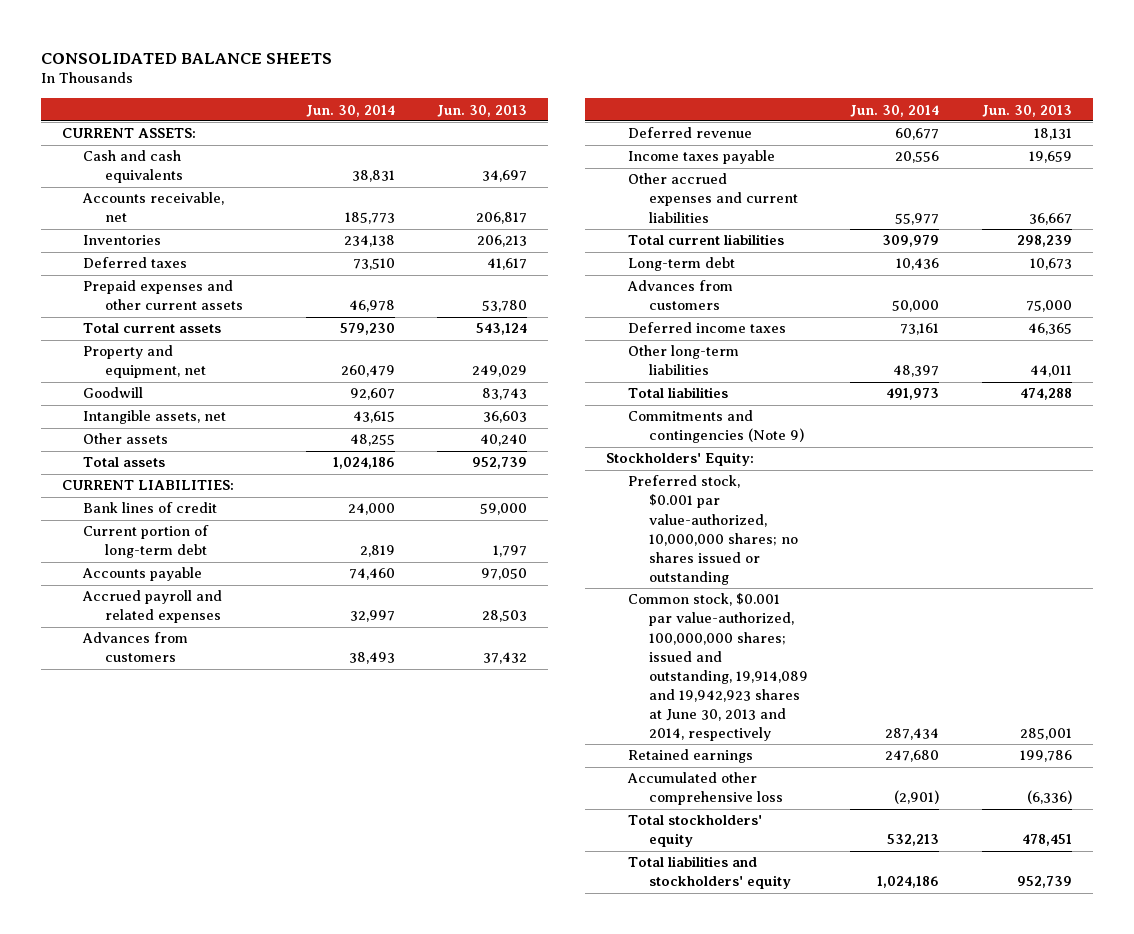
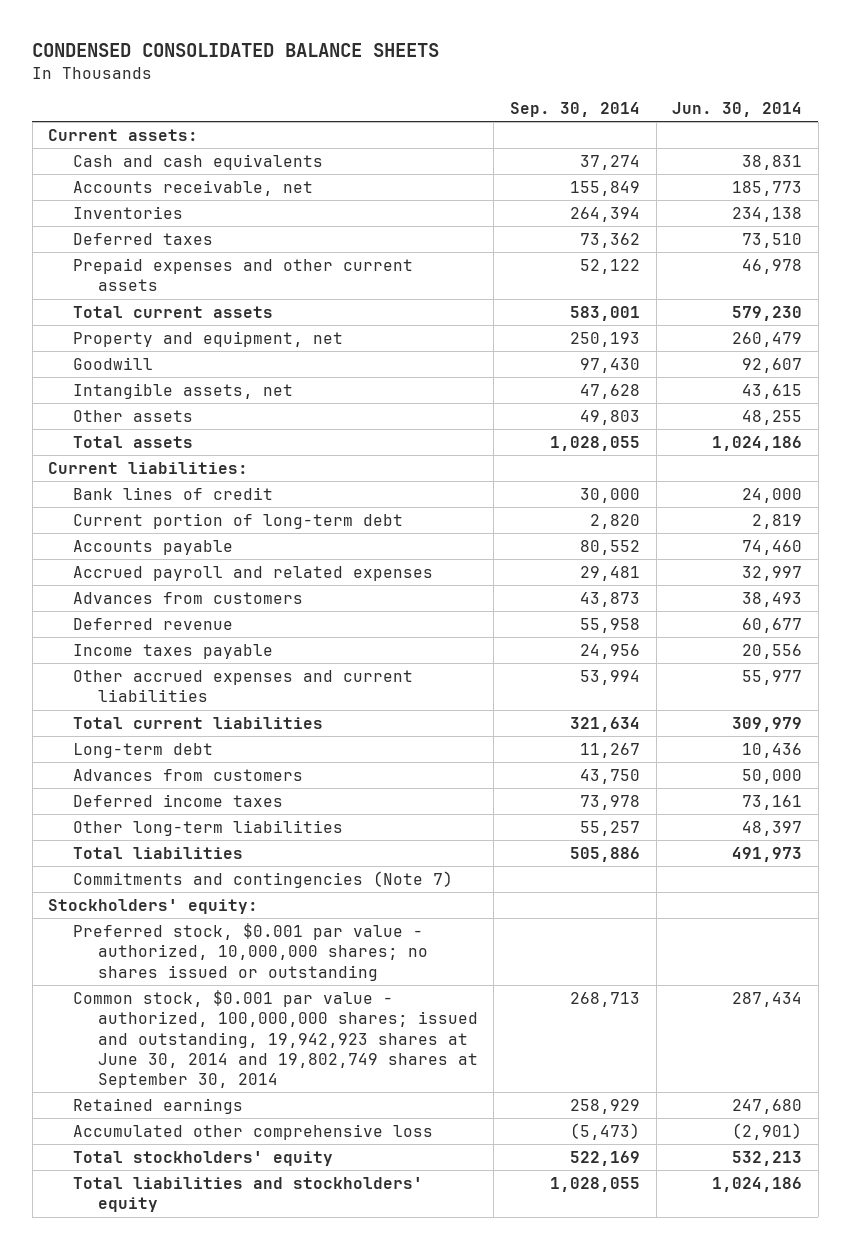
- CONSOLIDATED BALANCE SHEETS
+ CONDENSED CONSOLIDATED BALANCE SHEETS
- | Jun. 30, 2014 | Jun. 30, 2013
+ | Sep. 30, 2014 | Jun. 30, 2014
- CURRENT ASSETS:
+ Current assets:
- CURRENT LIABILITIES:
+ Current liabilities:
- Commitments and contingencies (Note 9)
- Stockholders' Equity:
- Preferred stock, $0.001 par value-authorized, 10,000,000 shares; no shares issued or outstanding
- Common stock, $0.001 par value-authorized, 100,000,000 shares; issued and outstanding, 19,914,089 and 19,942,923 shares at June 30, 2013 and 2014, respectively | 287,434 | 285,001
+ Commitments and contingencies (Note 7)
+ Stockholders' equity:
+ Preferred stock, $0.001 par value - authorized, 10,000,000 shares; no shares issued or outstanding
+ Common stock, $0.001 par value - authorized, 100,000,000 shares; issued and outstanding, 19,942,923 shares at June 30, 2014 and 19,802,749 shares at September 30, 2014 | 268,713 | 287,434

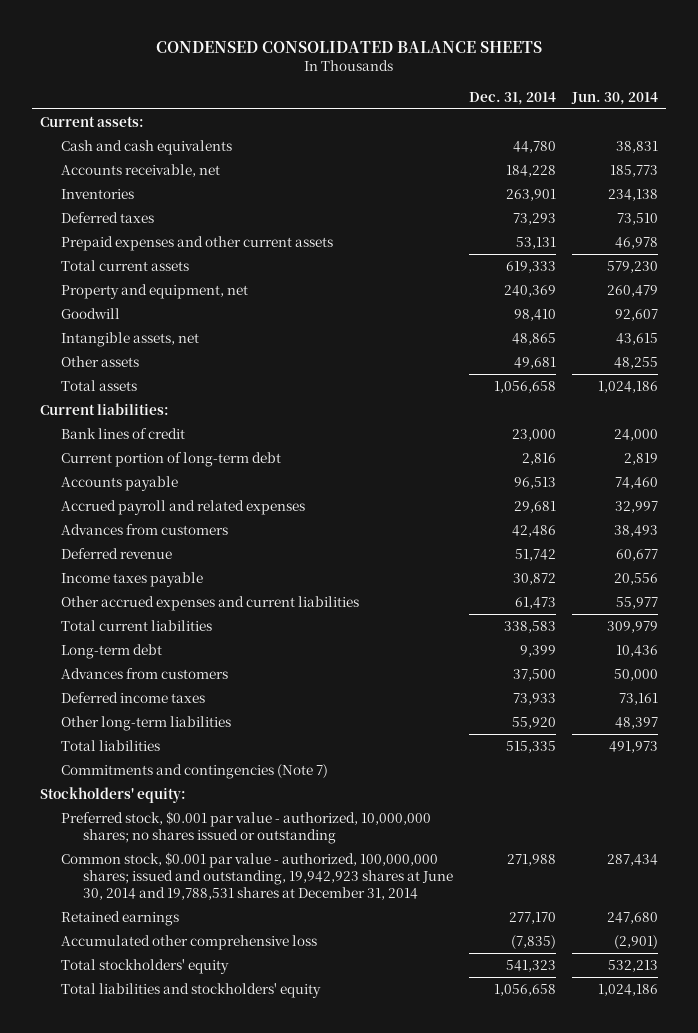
- | Sep. 30, 2014 | Jun. 30, 2014
+ | Dec. 31, 2014 | Jun. 30, 2014
- Common stock, $0.001 par value - authorized, 100,000,000 shares; issued and outstanding, 19,942,923 shares at June 30, 2014 and 19,802,749 shares at September 30, 2014 | 268,713 | 287,434
+ Common stock, $0.001 par value - authorized, 100,000,000 shares; issued and outstanding, 19,942,923 shares at June 30, 2014 and 19,788,531 shares at December 31, 2014 | 271,988 | 287,434

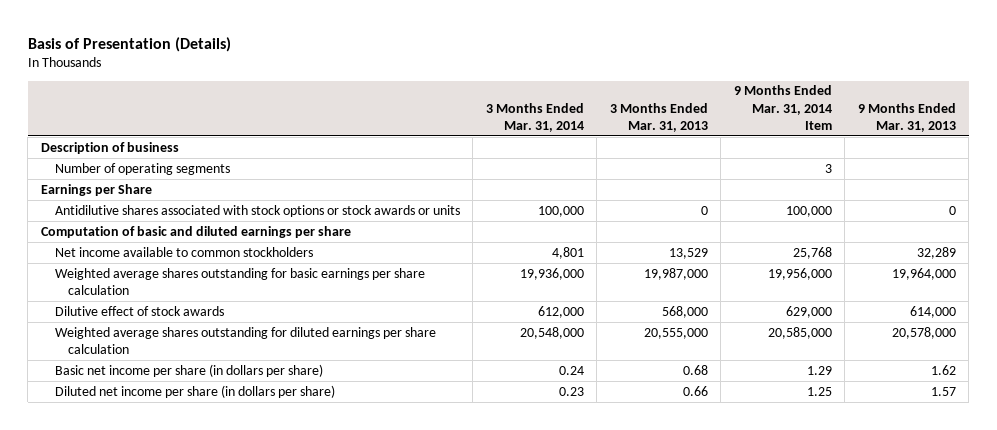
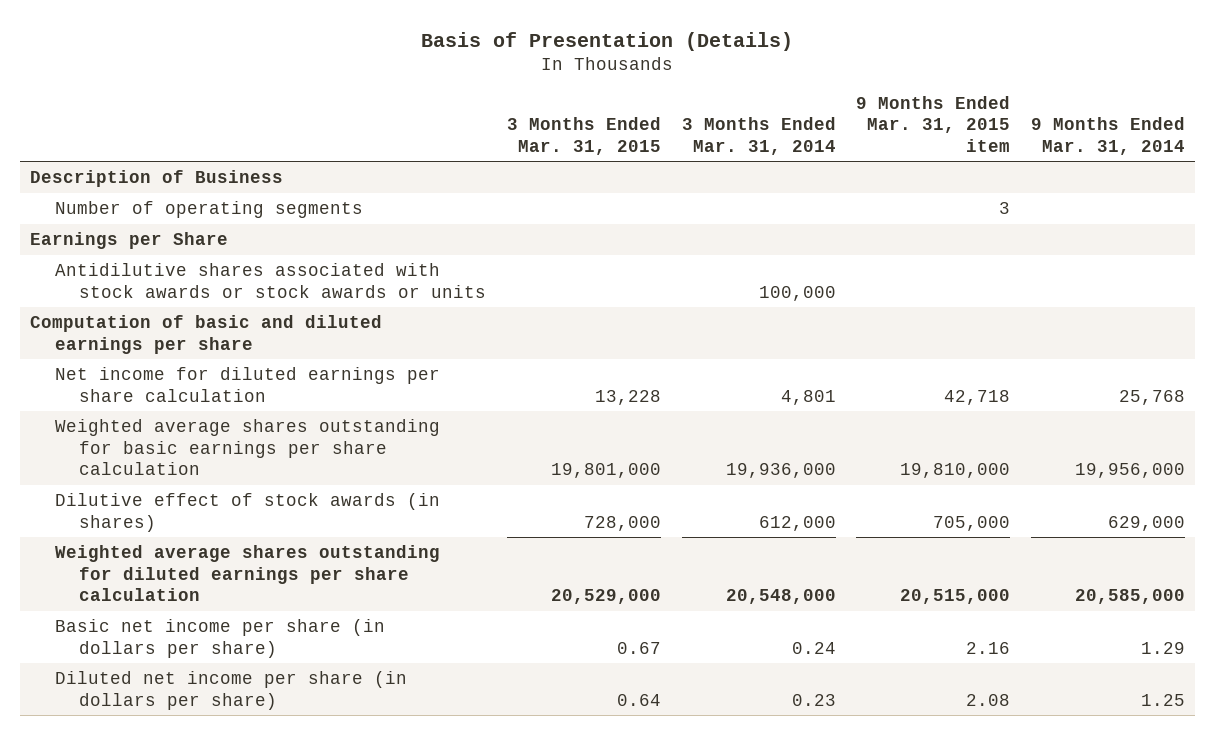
- | 3 Months Ended Mar. 31, 2014 | 3 Months Ended Mar. 31, 2013 | 9 Months Ended Mar. 31, 2014 Item | 9 Months Ended Mar. 31, 2013
+ | 3 Months Ended Mar. 31, 2015 | 3 Months Ended Mar. 31, 2014 | 9 Months Ended Mar. 31, 2015 item | 9 Months Ended Mar. 31, 2014
- Description of business
+ Description of Business
- Antidilutive shares associated with stock options or stock awards or units | 100,000 | 0 | 100,000 | 0
+ Antidilutive shares associated with stock awards or stock awards or units | | 100,000 | |
- Net income available to common stockholders | 4,801 | 13,529 | 25,768 | 32,289
+ Net income for diluted earnings per share calculation | 13,228 | 4,801 | 42,718 | 25,768
- Dilutive effect of stock awards | 612,000 | 568,000 | 629,000 | 614,000
+ Dilutive effect of stock awards (in shares) | 728,000 | 612,000 | 705,000 | 629,000

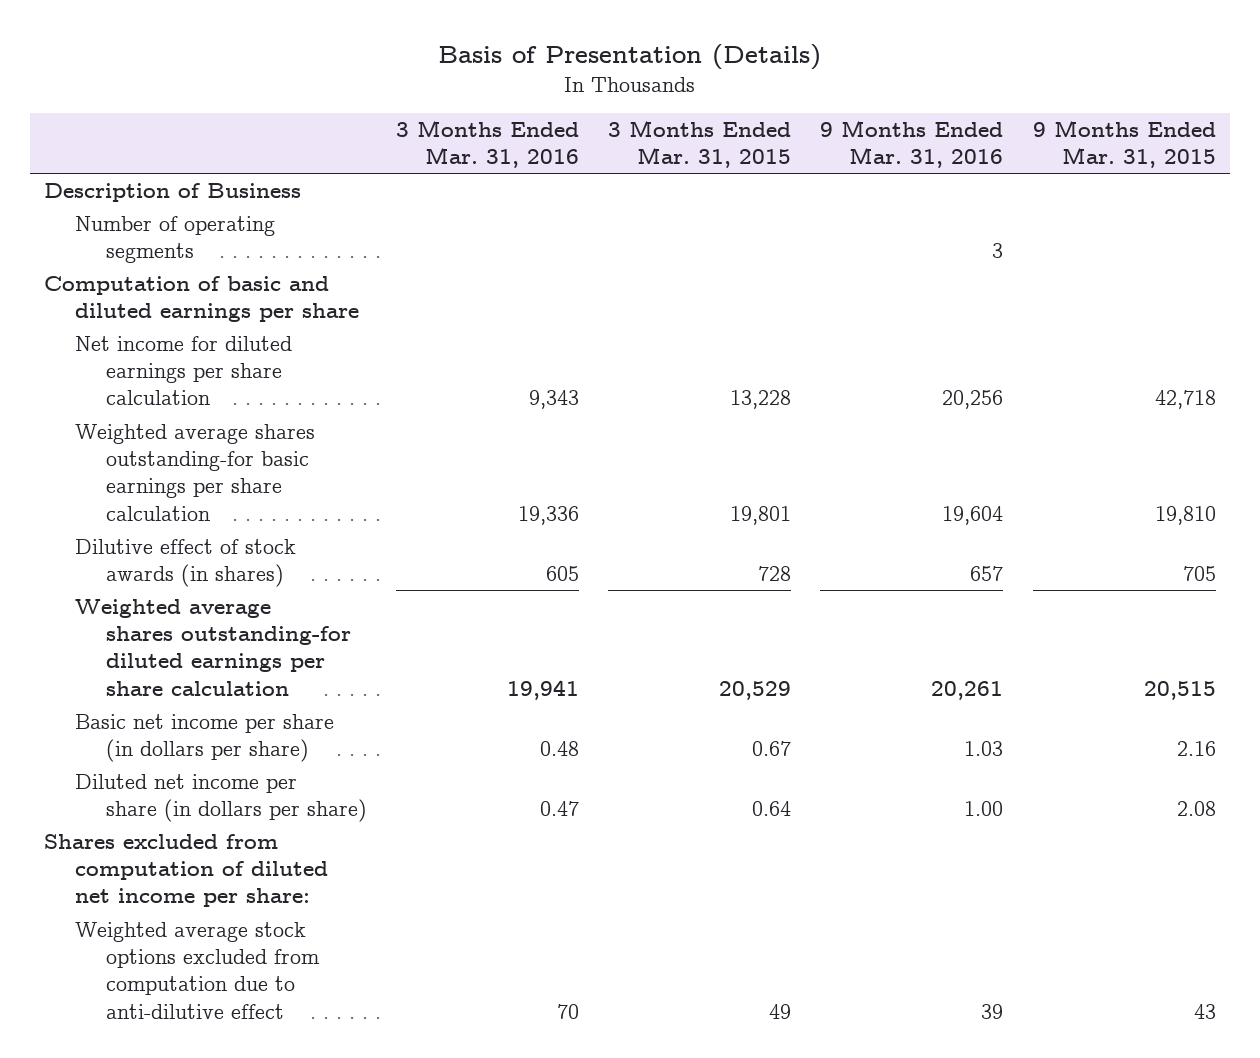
- | 3 Months Ended Mar. 31, 2015 | 3 Months Ended Mar. 31, 2014 | 9 Months Ended Mar. 31, 2015 item | 9 Months Ended Mar. 31, 2014
+ | 3 Months Ended Mar. 31, 2016 | 3 Months Ended Mar. 31, 2015 | 9 Months Ended Mar. 31, 2016 | 9 Months Ended Mar. 31, 2015
- Earnings per Share
- Antidilutive shares associated with stock awards or stock awards or units | | 100,000 | |
- Weighted average shares outstanding for basic earnings per share calculation | 19,801,000 | 19,936,000 | 19,810,000 | 19,956,000
- Dilutive effect of stock awards (in shares) | 728,000 | 612,000 | 705,000 | 629,000
- Weighted average shares outstanding for diluted earnings per share calculation | 20,529,000 | 20,548,000 | 20,515,000 | 20,585,000
+ Weighted average shares outstanding-for basic earnings per share calculation | 19,336 | 19,801 | 19,604 | 19,810
+ Dilutive effect of stock awards (in shares) | 605 | 728 | 657 | 705
+ Weighted average shares outstanding-for diluted earnings per share calculation | 19,941 | 20,529 | 20,261 | 20,515
+ Shares excluded from computation of diluted net income per share:
+ Weighted average stock options excluded from computation due to anti-dilutive effect | 70 | 49 | 39 | 43

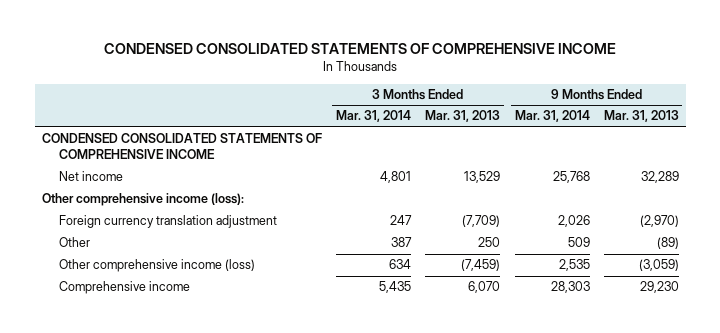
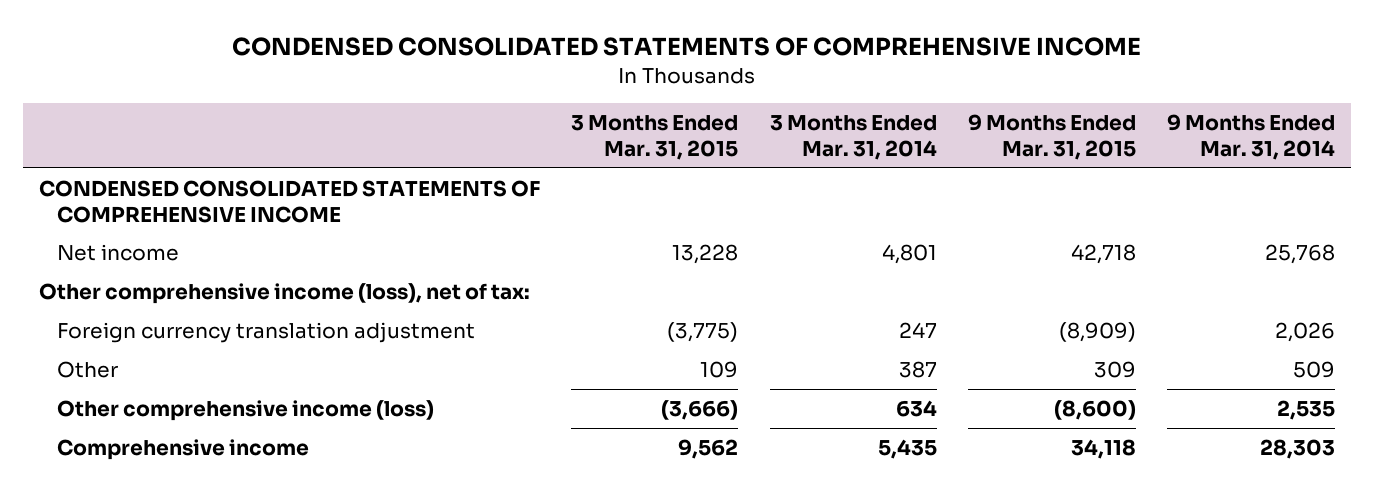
- | 3 Months Ended Mar. 31, 2014 | 3 Months Ended Mar. 31, 2013 | 9 Months Ended Mar. 31, 2014 | 9 Months Ended Mar. 31, 2013
+ | 3 Months Ended Mar. 31, 2015 | 3 Months Ended Mar. 31, 2014 | 9 Months Ended Mar. 31, 2015 | 9 Months Ended Mar. 31, 2014
- Other comprehensive income (loss):
+ Other comprehensive income (loss), net of tax:

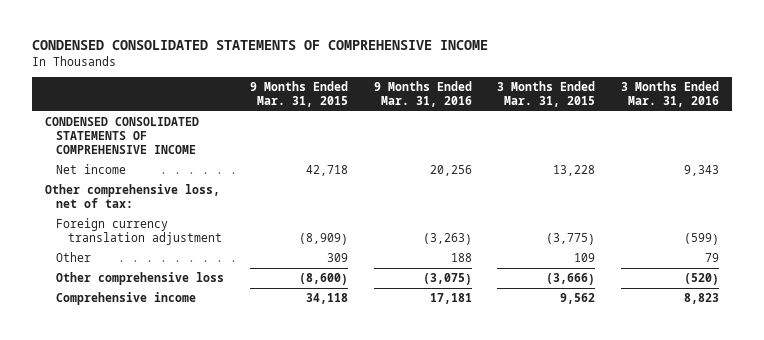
- | 3 Months Ended Mar. 31, 2015 | 3 Months Ended Mar. 31, 2014 | 9 Months Ended Mar. 31, 2015 | 9 Months Ended Mar. 31, 2014
+ | 9 Months Ended Mar. 31, 2015 | 9 Months Ended Mar. 31, 2016 | 3 Months Ended Mar. 31, 2015 | 3 Months Ended Mar. 31, 2016
- Other comprehensive income (loss), net of tax:
+ Other comprehensive loss, net of tax:
- Other comprehensive income (loss) | (3,666) | 634 | (8,600) | 2,535
+ Other comprehensive loss | (8,600) | (3,075) | (3,666) | (520)

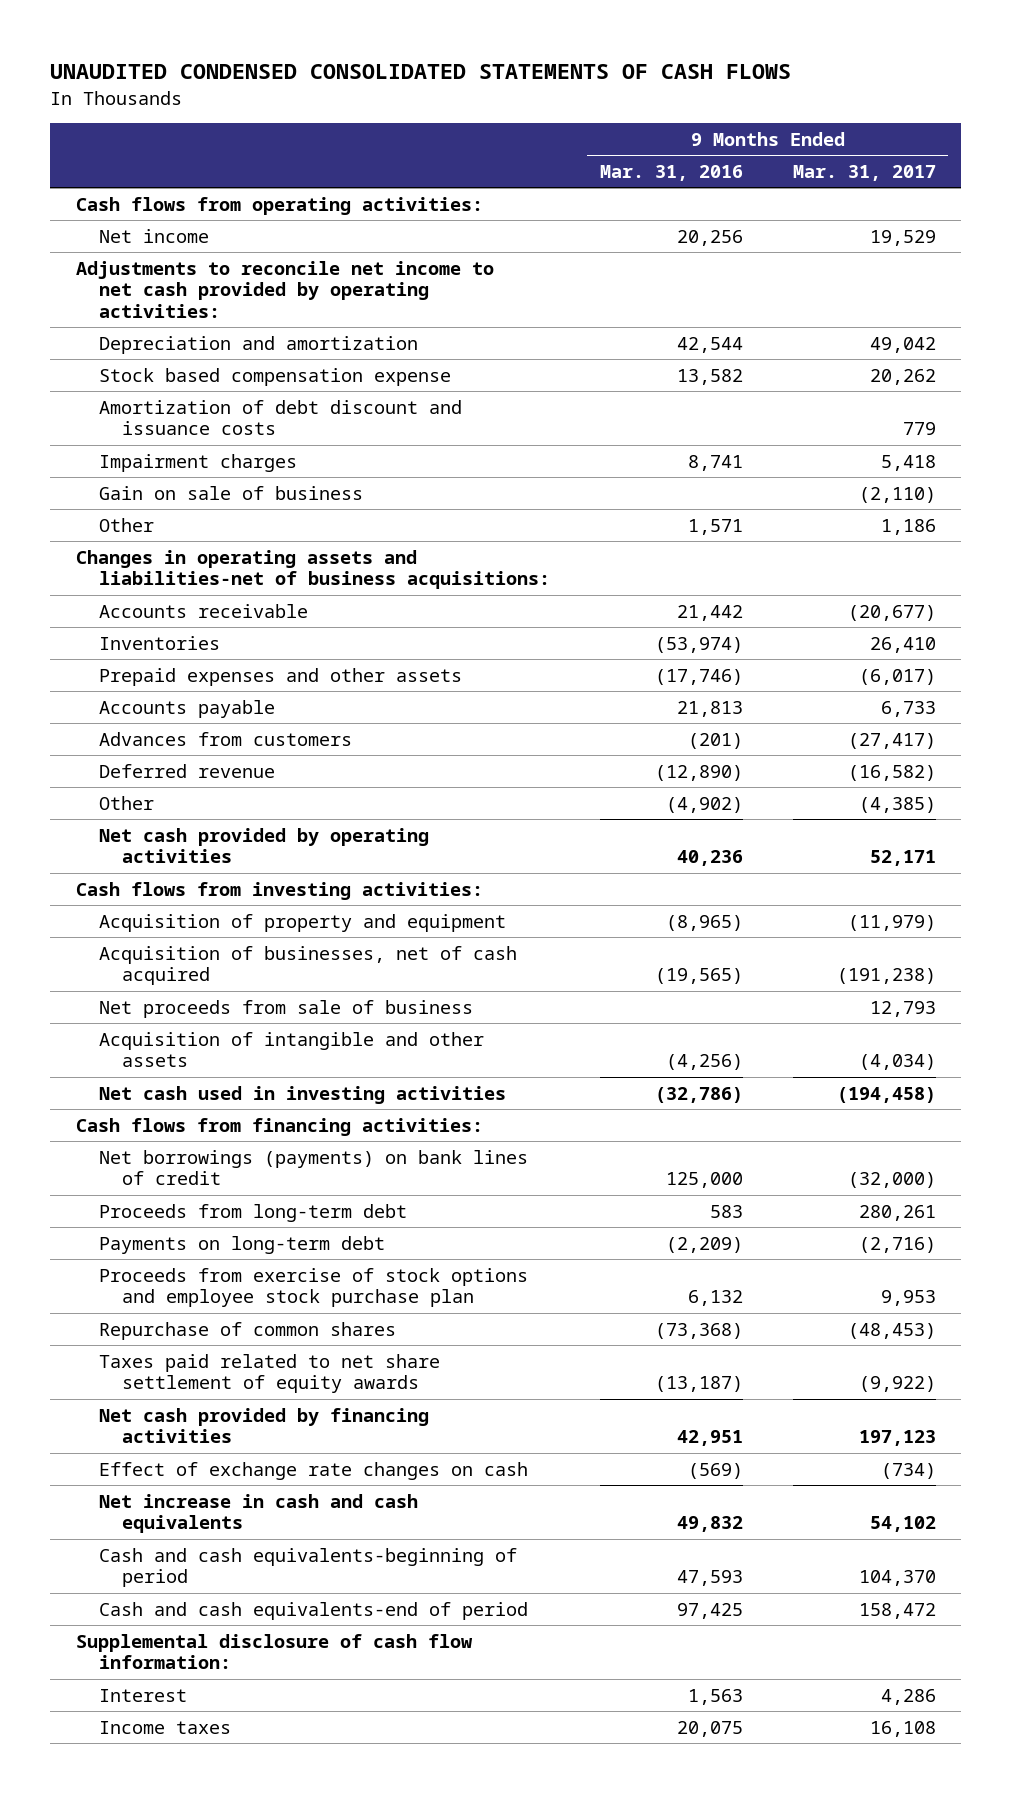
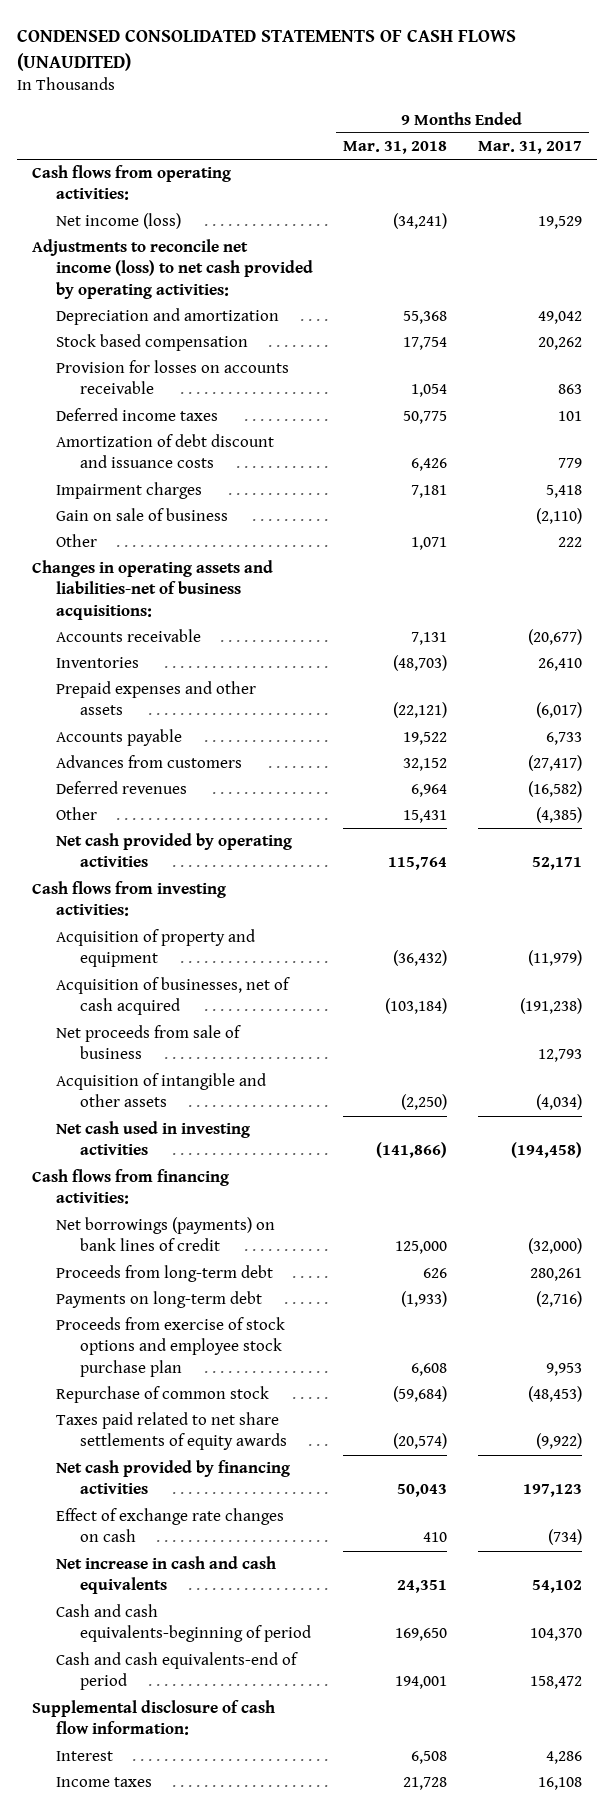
- UNAUDITED CONDENSED CONSOLIDATED STATEMENTS OF CASH FLOWS
+ CONDENSED CONSOLIDATED STATEMENTS OF CASH FLOWS (UNAUDITED)
- | 9 Months Ended Mar. 31, 2016 | 9 Months Ended Mar. 31, 2017
+ | 9 Months Ended Mar. 31, 2018 | 9 Months Ended Mar. 31, 2017
- Net income | 20,256 | 19,529
- Adjustments to reconcile net income to net cash provided by operating activities:
+ Net income (loss) | (34,241) | 19,529
+ Adjustments to reconcile net income (loss) to net cash provided by operating activities:
- Stock based compensation expense | 13,582 | 20,262
+ Stock based compensation | 17,754 | 20,262
+ Provision for losses on accounts receivable | 1,054 | 863
+ Deferred income taxes | 50,775 | 101
- Other | 1,571 | 1,186
+ Other | 1,071 | 222
- Deferred revenue | (12,890) | (16,582)
+ Deferred revenues | 6,964 | (16,582)
- Repurchase of common shares | (73,368) | (48,453)
- Taxes paid related to net share settlement of equity awards | (13,187) | (9,922)
+ Repurchase of common stock | (59,684) | (48,453)
+ Taxes paid related to net share settlements of equity awards | (20,574) | (9,922)

